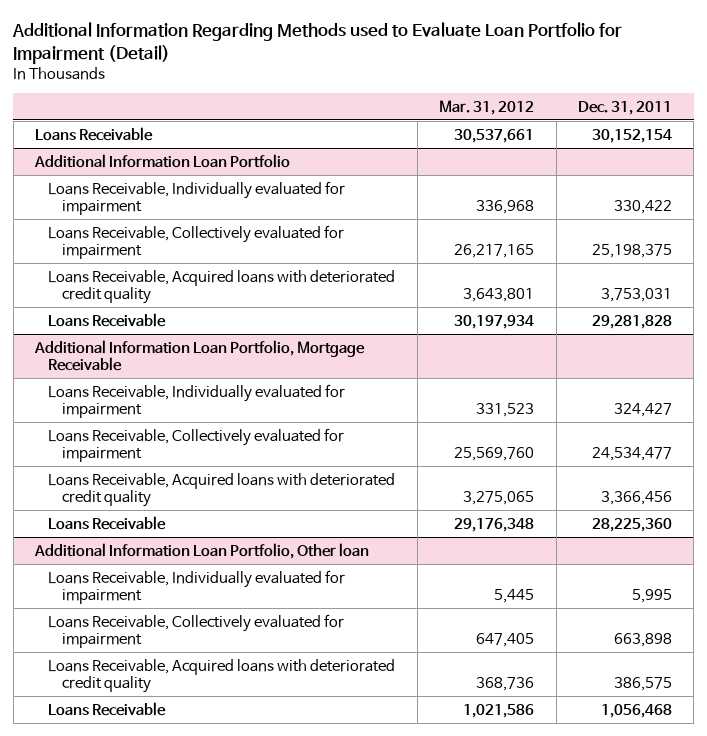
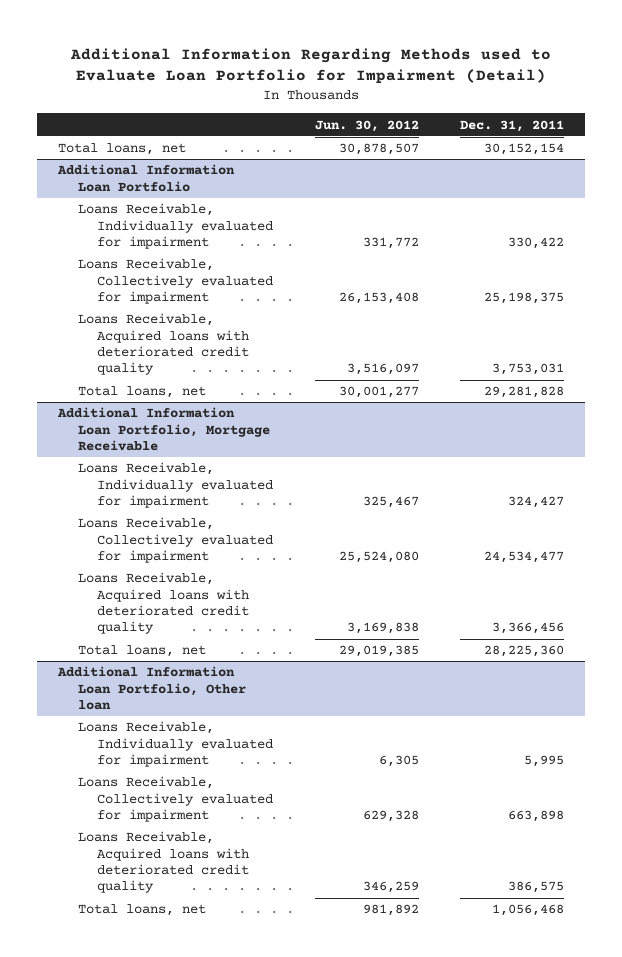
- | Mar. 31, 2012 | Dec. 31, 2011
+ | Jun. 30, 2012 | Dec. 31, 2011
- Loans Receivable | 30,537,661 | 30,152,154
+ Total loans, net | 30,878,507 | 30,152,154
@ Additional Information Loan Portfolio
- Loans Receivable | 30,197,934 | 29,281,828
+ Total loans, net | 30,001,277 | 29,281,828
@ Additional Information Loan Portfolio, Mortgage Receivable
- Loans Receivable | 29,176,348 | 28,225,360
+ Total loans, net | 29,019,385 | 28,225,360
@ Additional Information Loan Portfolio, Other loan
- Loans Receivable | 1,021,586 | 1,056,468
+ Total loans, net | 981,892 | 1,056,468

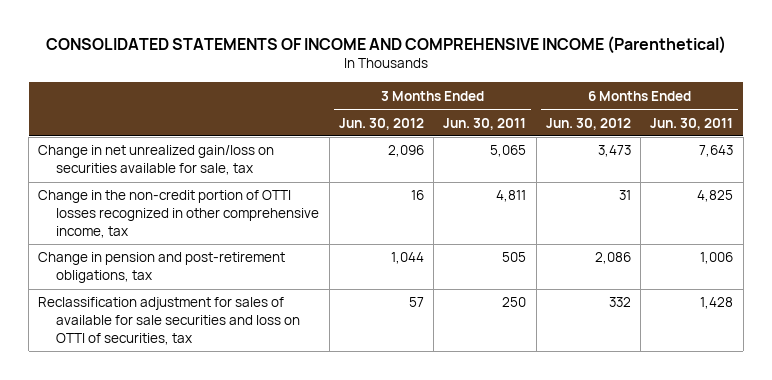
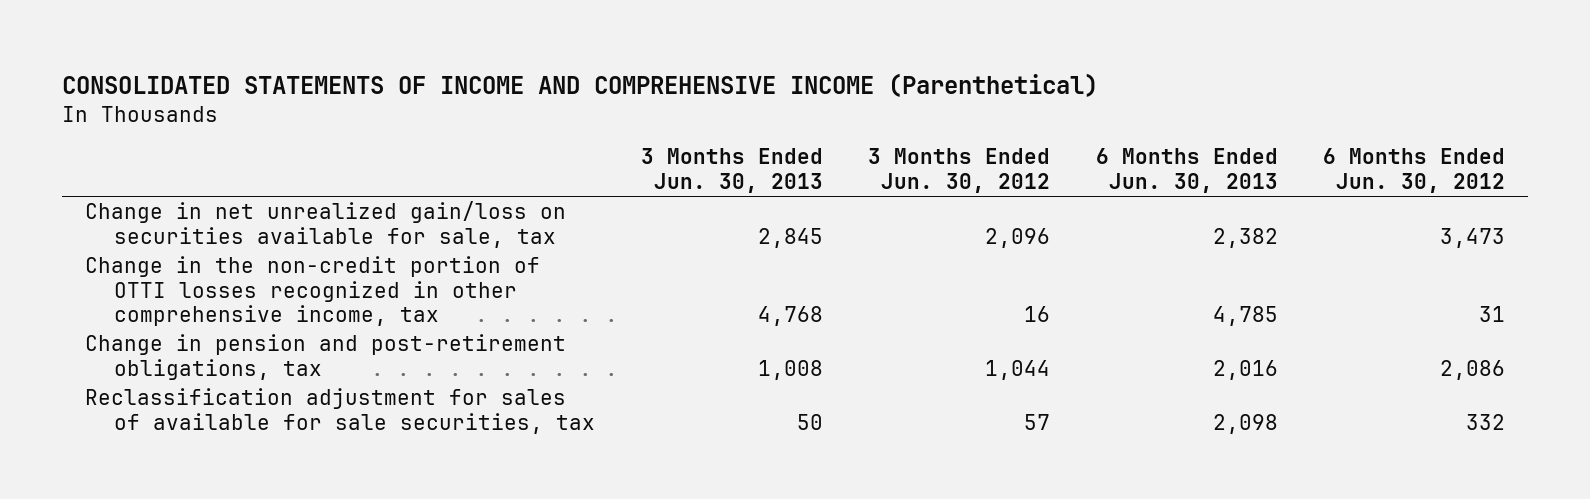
- | 3 Months Ended Jun. 30, 2012 | 3 Months Ended Jun. 30, 2011 | 6 Months Ended Jun. 30, 2012 | 6 Months Ended Jun. 30, 2011
+ | 3 Months Ended Jun. 30, 2013 | 3 Months Ended Jun. 30, 2012 | 6 Months Ended Jun. 30, 2013 | 6 Months Ended Jun. 30, 2012
- Reclassification adjustment for sales of available for sale securities and loss on OTTI of securities, tax | 57 | 250 | 332 | 1,428
+ Reclassification adjustment for sales of available for sale securities, tax | 50 | 57 | 2,098 | 332

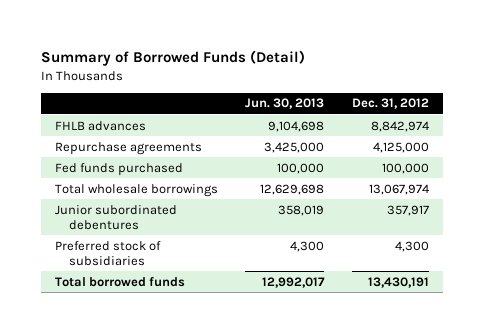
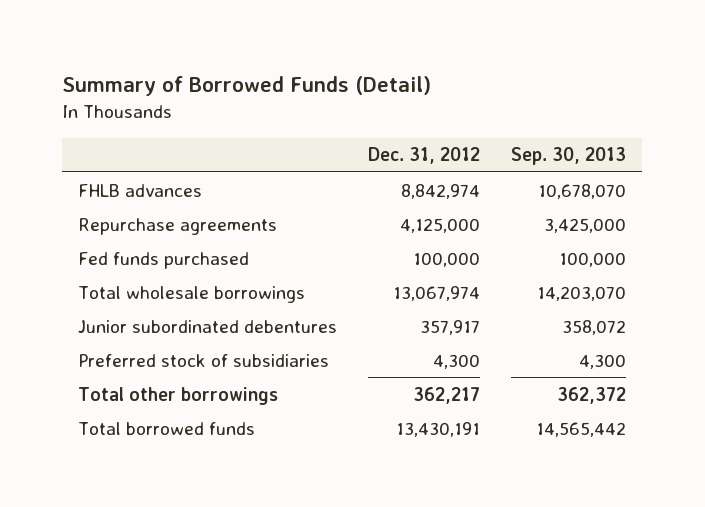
- | Jun. 30, 2013 | Dec. 31, 2012
+ | Dec. 31, 2012 | Sep. 30, 2013
+ Total other borrowings | 362,217 | 362,372

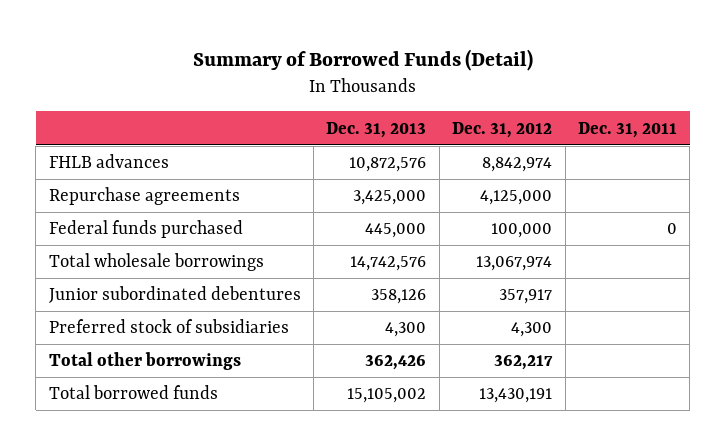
- | Dec. 31, 2012 | Sep. 30, 2013
+ | Dec. 31, 2013 | Dec. 31, 2012 | Dec. 31, 2011
- Fed funds purchased | 100,000 | 100,000
+ Federal funds purchased | 445,000 | 100,000 | 0

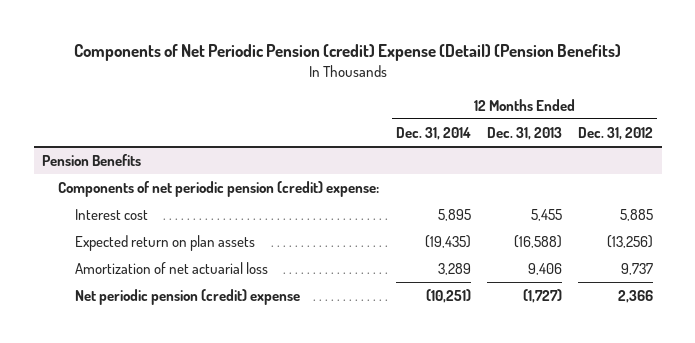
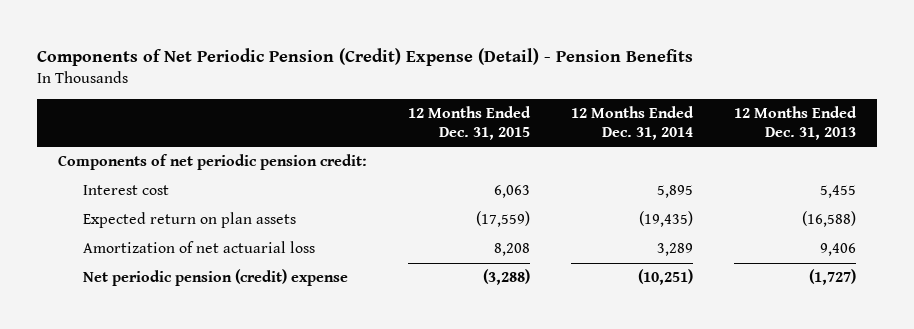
- Components of Net Periodic Pension (credit) Expense (Detail) (Pension Benefits)
+ Components of Net Periodic Pension (Credit) Expense (Detail) - Pension Benefits
- | 12 Months Ended Dec. 31, 2014 | 12 Months Ended Dec. 31, 2013 | 12 Months Ended Dec. 31, 2012
+ | 12 Months Ended Dec. 31, 2015 | 12 Months Ended Dec. 31, 2014 | 12 Months Ended Dec. 31, 2013
- Pension Benefits
- Components of net periodic pension (credit) expense:
+ Components of net periodic pension credit:

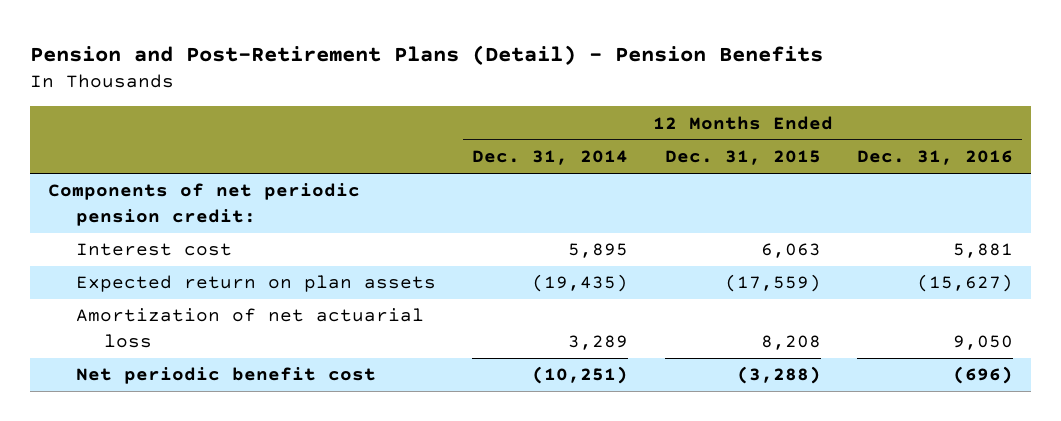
- Components of Net Periodic Pension (Credit) Expense (Detail) - Pension Benefits
+ Pension and Post-Retirement Plans (Detail) - Pension Benefits
- | 12 Months Ended Dec. 31, 2015 | 12 Months Ended Dec. 31, 2014 | 12 Months Ended Dec. 31, 2013
+ | 12 Months Ended Dec. 31, 2014 | 12 Months Ended Dec. 31, 2015 | 12 Months Ended Dec. 31, 2016
- Net periodic pension (credit) expense | (3,288) | (10,251) | (1,727)
+ Net periodic benefit cost | (10,251) | (3,288) | (696)

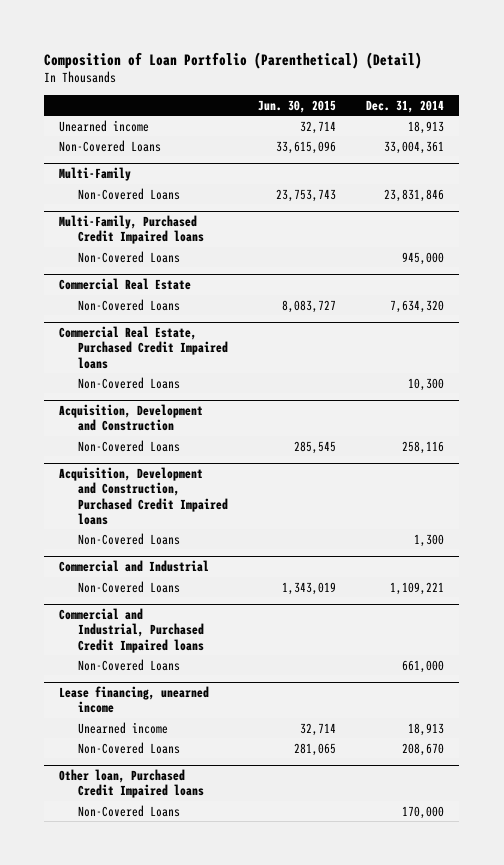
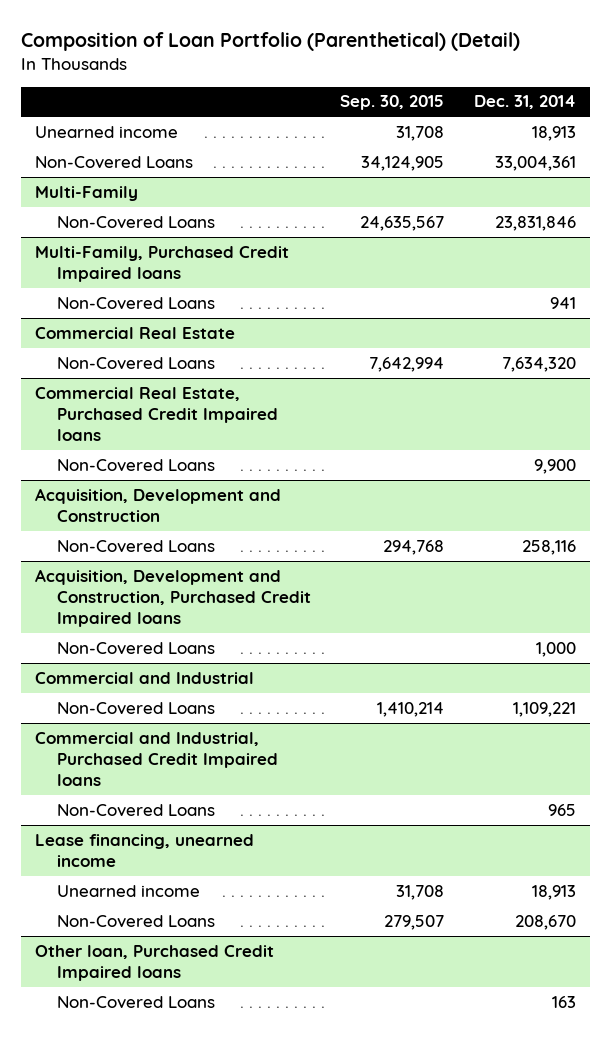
- | Jun. 30, 2015 | Dec. 31, 2014
+ | Sep. 30, 2015 | Dec. 31, 2014
@ Multi-Family, Purchased Credit Impaired loans
- Non-Covered Loans | | 945,000
+ Non-Covered Loans | | 941
@ Commercial Real Estate, Purchased Credit Impaired loans
- Non-Covered Loans | | 10,300
+ Non-Covered Loans | | 9,900
@ Acquisition, Development and Construction, Purchased Credit Impaired loans
- Non-Covered Loans | | 1,300
+ Non-Covered Loans | | 1,000
@ Commercial and Industrial, Purchased Credit Impaired loans
- Non-Covered Loans | | 661,000
+ Non-Covered Loans | | 965
@ Other loan, Purchased Credit Impaired loans
- Non-Covered Loans | | 170,000
+ Non-Covered Loans | | 163

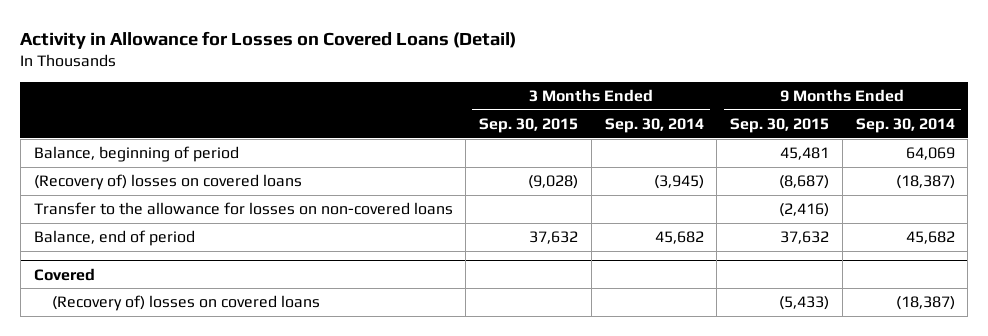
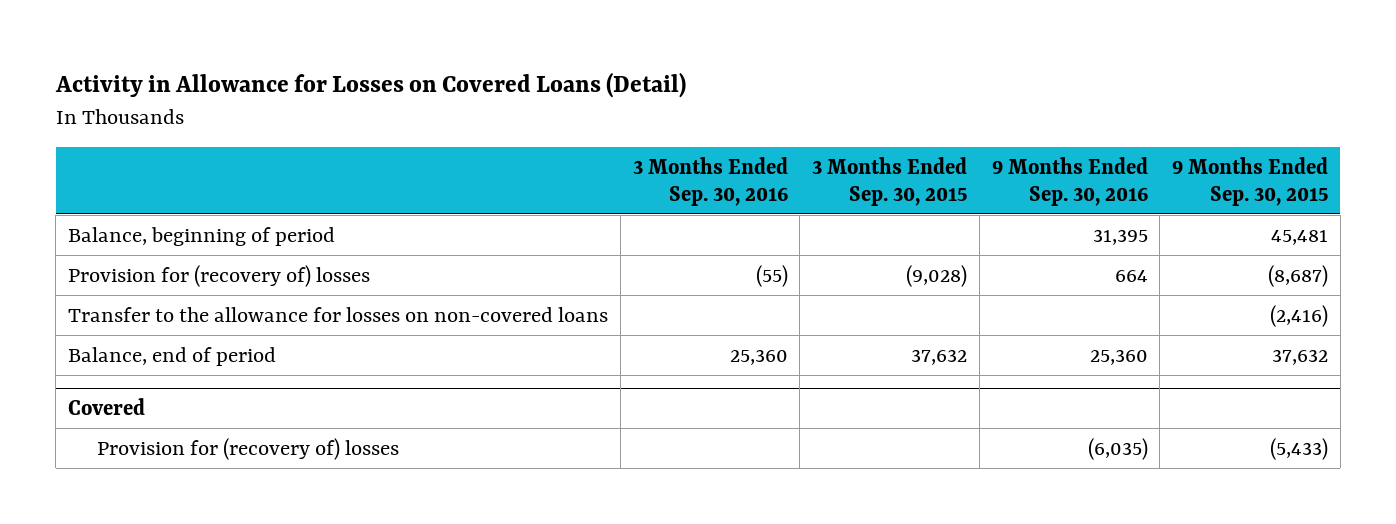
- | 3 Months Ended Sep. 30, 2015 | 3 Months Ended Sep. 30, 2014 | 9 Months Ended Sep. 30, 2015 | 9 Months Ended Sep. 30, 2014
+ | 3 Months Ended Sep. 30, 2016 | 3 Months Ended Sep. 30, 2015 | 9 Months Ended Sep. 30, 2016 | 9 Months Ended Sep. 30, 2015
- (Recovery of) losses on covered loans | (9,028) | (3,945) | (8,687) | (18,387)
+ Provision for (recovery of) losses | (55) | (9,028) | 664 | (8,687)
@ Covered
- (Recovery of) losses on covered loans | | | (5,433) | (18,387)
+ Provision for (recovery of) losses | | | (6,035) | (5,433)

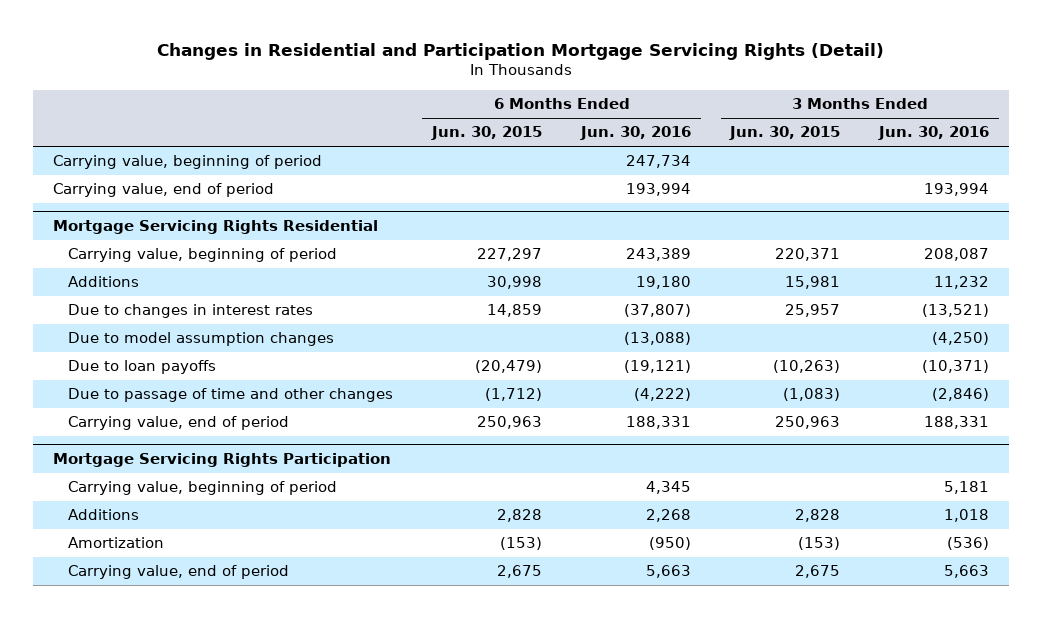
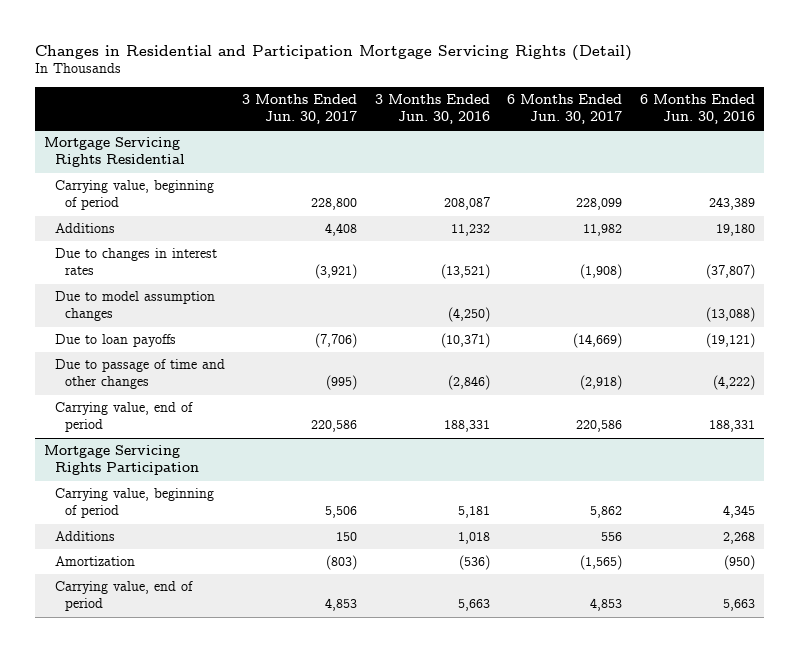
- | 6 Months Ended Jun. 30, 2015 | 6 Months Ended Jun. 30, 2016 | 3 Months Ended Jun. 30, 2015 | 3 Months Ended Jun. 30, 2016
+ | 3 Months Ended Jun. 30, 2017 | 3 Months Ended Jun. 30, 2016 | 6 Months Ended Jun. 30, 2017 | 6 Months Ended Jun. 30, 2016
- Carrying value, beginning of period | | 247,734 | |
- Carrying value, end of period | | 193,994 | | 193,994

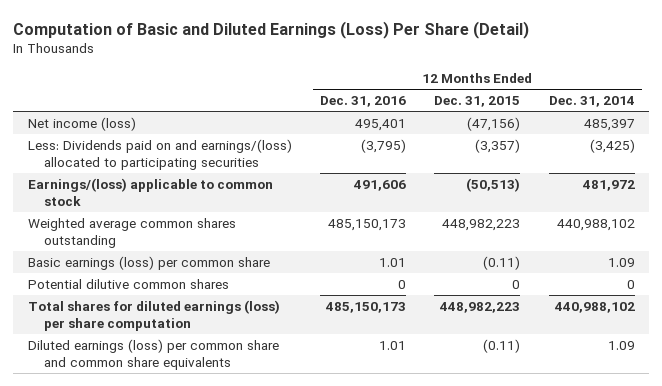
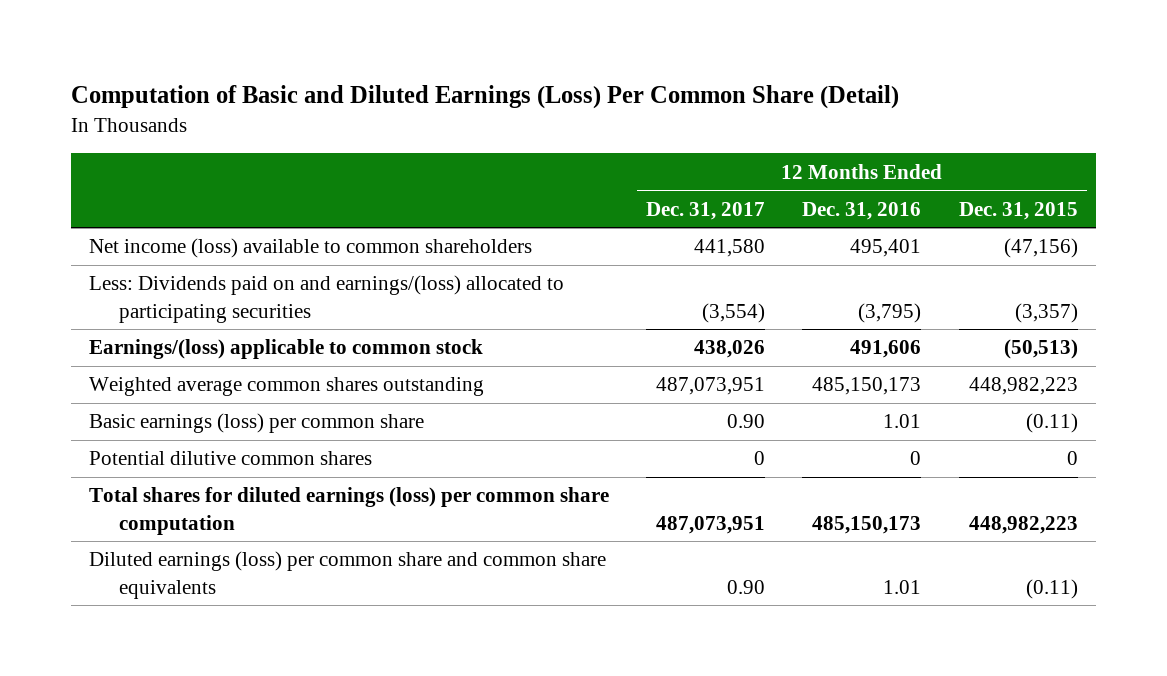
- Computation of Basic and Diluted Earnings (Loss) Per Share (Detail)
+ Computation of Basic and Diluted Earnings (Loss) Per Common Share (Detail)
- | 12 Months Ended Dec. 31, 2016 | 12 Months Ended Dec. 31, 2015 | 12 Months Ended Dec. 31, 2014
+ | 12 Months Ended Dec. 31, 2017 | 12 Months Ended Dec. 31, 2016 | 12 Months Ended Dec. 31, 2015
- Net income (loss) | 495,401 | (47,156) | 485,397
+ Net income (loss) available to common shareholders | 441,580 | 495,401 | (47,156)
- Total shares for diluted earnings (loss) per share computation | 485,150,173 | 448,982,223 | 440,988,102
+ Total shares for diluted earnings (loss) per common share computation | 487,073,951 | 485,150,173 | 448,982,223

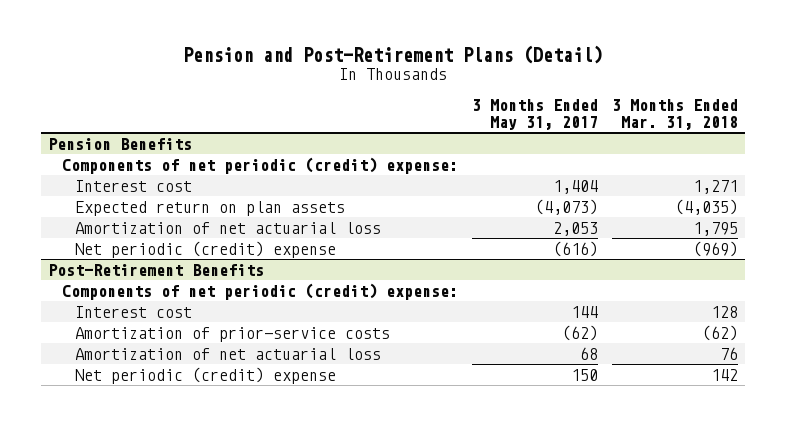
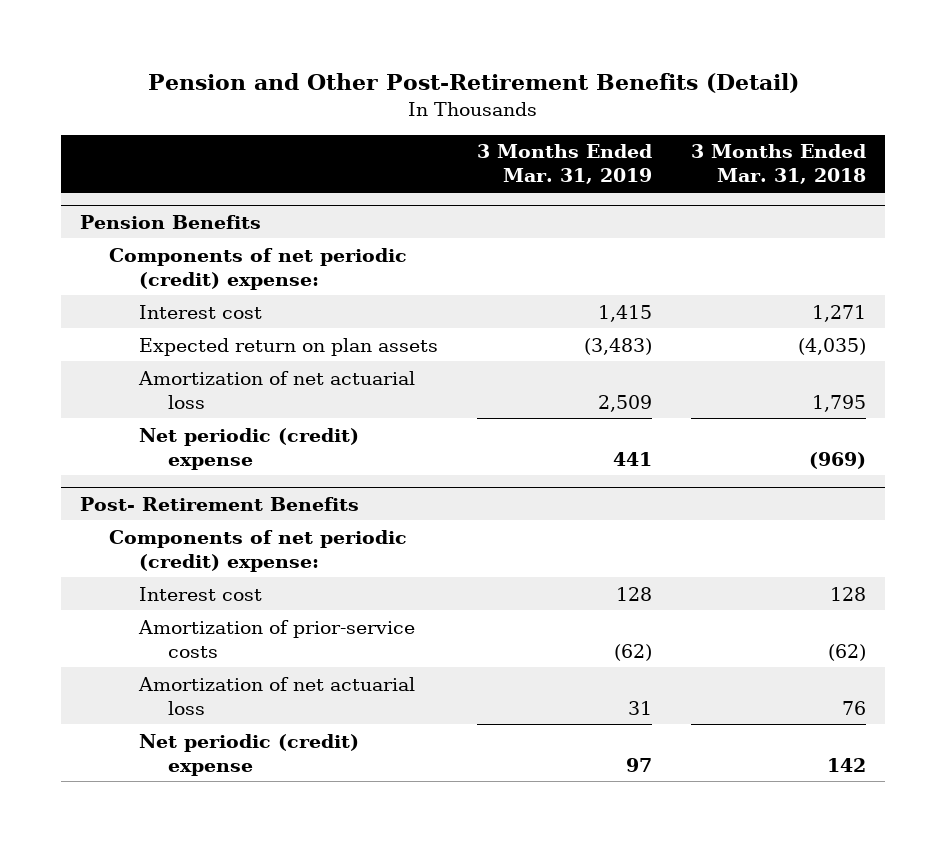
- Pension and Post-Retirement Plans (Detail)
+ Pension and Other Post-Retirement Benefits (Detail)
- | 3 Months Ended May 31, 2017 | 3 Months Ended Mar. 31, 2018
+ | 3 Months Ended Mar. 31, 2019 | 3 Months Ended Mar. 31, 2018
- Post-Retirement Benefits
+ Post- Retirement Benefits

